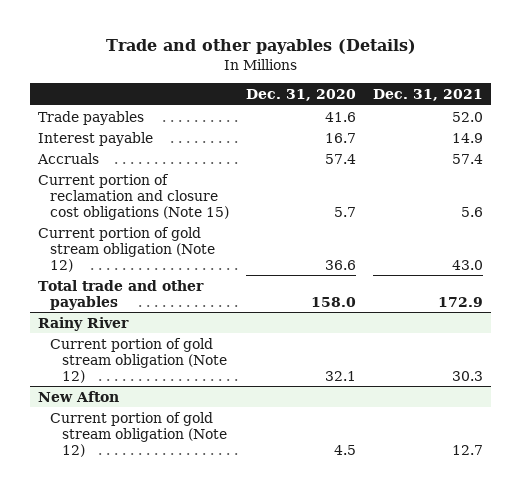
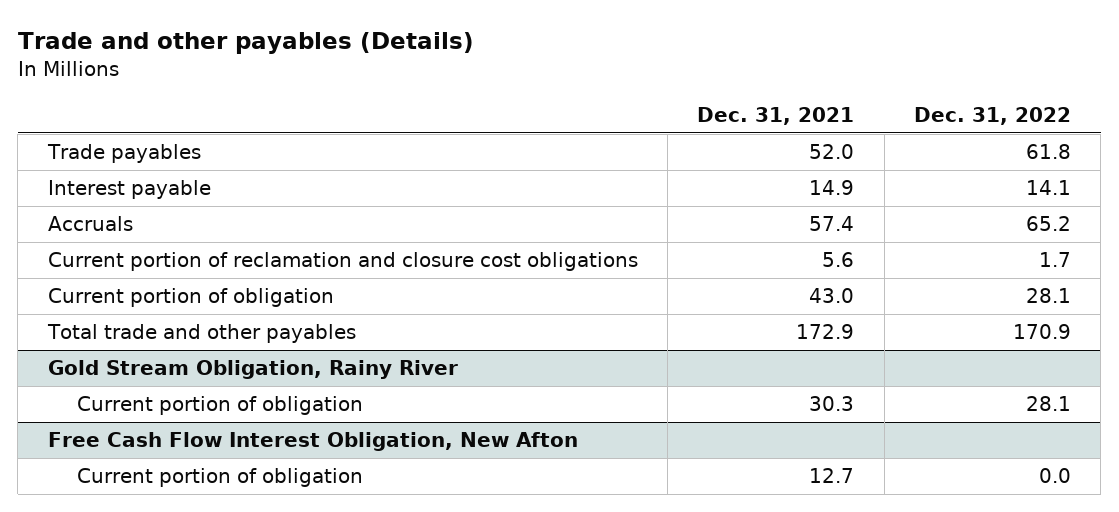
- | Dec. 31, 2020 | Dec. 31, 2021
+ | Dec. 31, 2021 | Dec. 31, 2022
- Current portion of reclamation and closure cost obligations (Note 15) | 5.7 | 5.6
- Current portion of gold stream obligation (Note 12) | 36.6 | 43.0
+ Current portion of reclamation and closure cost obligations | 5.6 | 1.7
+ Current portion of obligation | 43.0 | 28.1
- Rainy River
- Current portion of gold stream obligation (Note 12) | 32.1 | 30.3
- New Afton
- Current portion of gold stream obligation (Note 12) | 4.5 | 12.7
+ Gold Stream Obligation, Rainy River
+ Current portion of obligation | 30.3 | 28.1
+ Free Cash Flow Interest Obligation, New Afton
+ Current portion of obligation | 12.7 | 0.0

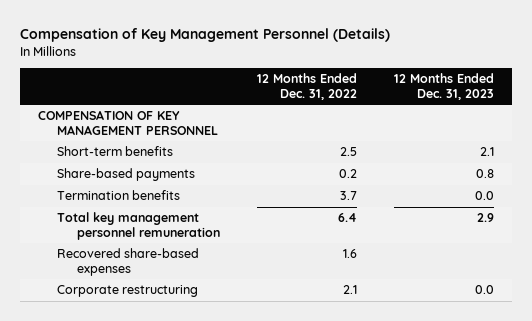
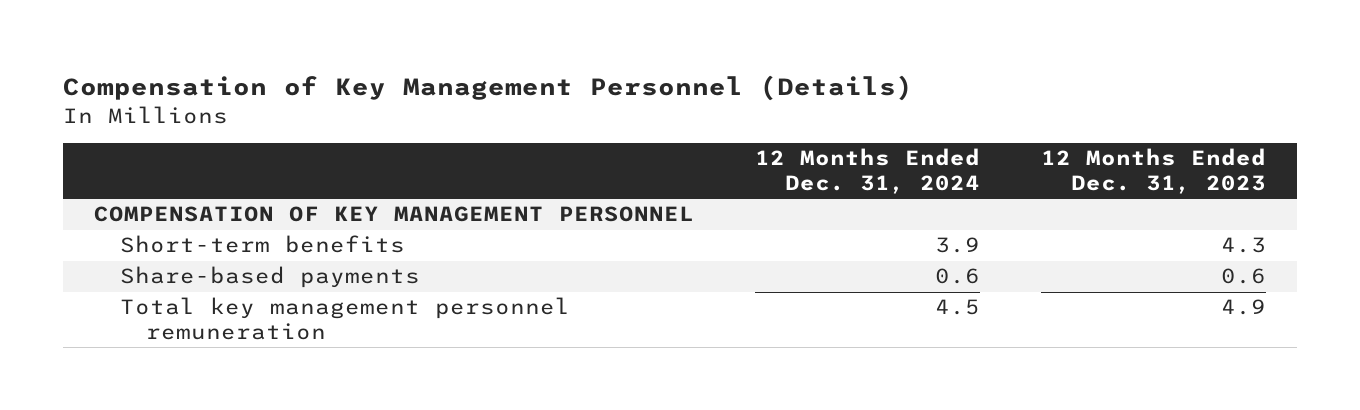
- | 12 Months Ended Dec. 31, 2022 | 12 Months Ended Dec. 31, 2023
+ | 12 Months Ended Dec. 31, 2024 | 12 Months Ended Dec. 31, 2023
- Short-term benefits | 2.5 | 2.1
- Share-based payments | 0.2 | 0.8
- Termination benefits | 3.7 | 0.0
- Total key management personnel remuneration | 6.4 | 2.9
- Recovered share-based expenses | 1.6 |
- Corporate restructuring | 2.1 | 0.0
+ Short-term benefits | 3.9 | 4.3
+ Share-based payments | 0.6 | 0.6
+ Total key management personnel remuneration | 4.5 | 4.9

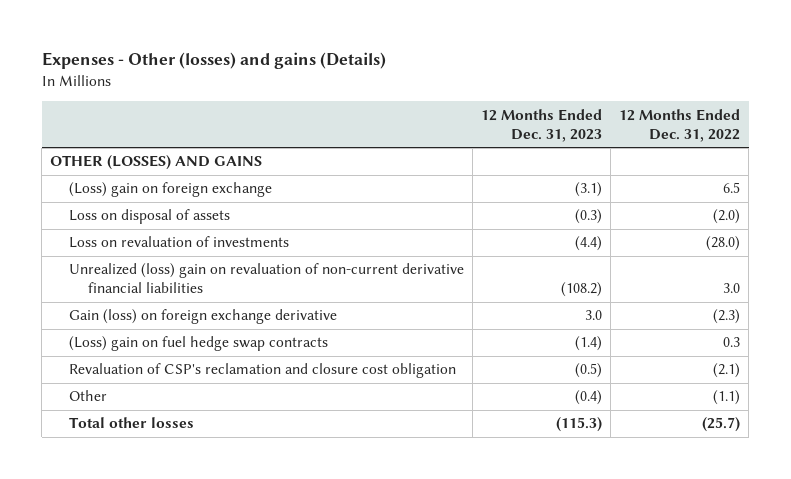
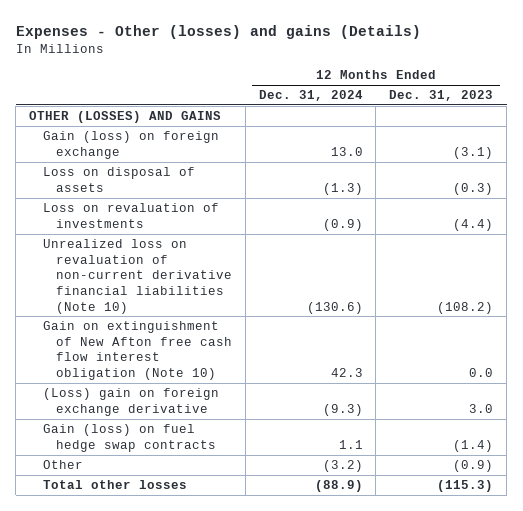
- | 12 Months Ended Dec. 31, 2023 | 12 Months Ended Dec. 31, 2022
+ | 12 Months Ended Dec. 31, 2024 | 12 Months Ended Dec. 31, 2023
- (Loss) gain on foreign exchange | (3.1) | 6.5
+ Gain (loss) on foreign exchange | 13.0 | (3.1)
- Unrealized (loss) gain on revaluation of non-current derivative financial liabilities | (108.2) | 3.0
- Gain (loss) on foreign exchange derivative | 3.0 | (2.3)
- (Loss) gain on fuel hedge swap contracts | (1.4) | 0.3
- Revaluation of CSP's reclamation and closure cost obligation | (0.5) | (2.1)
- Other | (0.4) | (1.1)
+ Unrealized loss on revaluation of non-current derivative financial liabilities (Note 10) | (130.6) | (108.2)
+ Gain on extinguishment of New Afton free cash flow interest obligation (Note 10) | 42.3 | 0.0
+ (Loss) gain on foreign exchange derivative | (9.3) | 3.0
+ Gain (loss) on fuel hedge swap contracts | 1.1 | (1.4)
+ Other | (3.2) | (0.9)

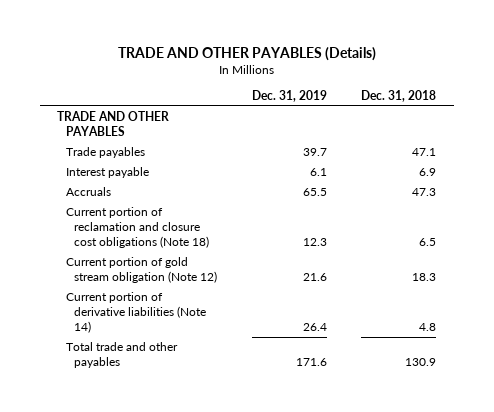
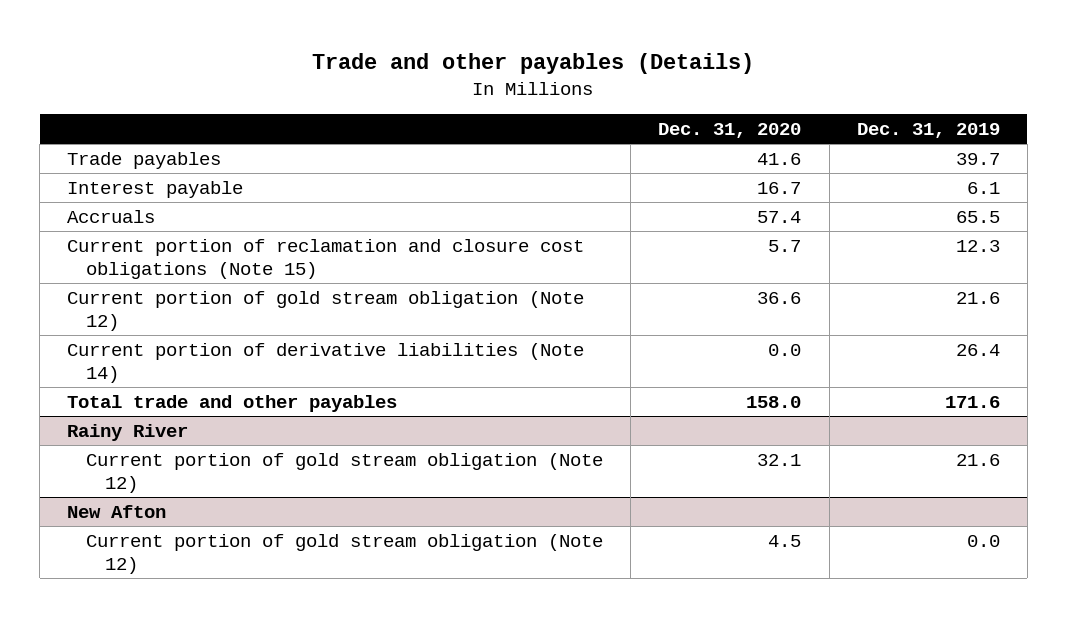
- TRADE AND OTHER PAYABLES (Details)
+ Trade and other payables (Details)
- | Dec. 31, 2019 | Dec. 31, 2018
+ | Dec. 31, 2020 | Dec. 31, 2019
- TRADE AND OTHER PAYABLES
- Current portion of reclamation and closure cost obligations (Note 18) | 12.3 | 6.5
+ Current portion of reclamation and closure cost obligations (Note 15) | 5.7 | 12.3
+ Rainy River
+ Current portion of gold stream obligation (Note 12) | 32.1 | 21.6
+ New Afton
+ Current portion of gold stream obligation (Note 12) | 4.5 | 0.0

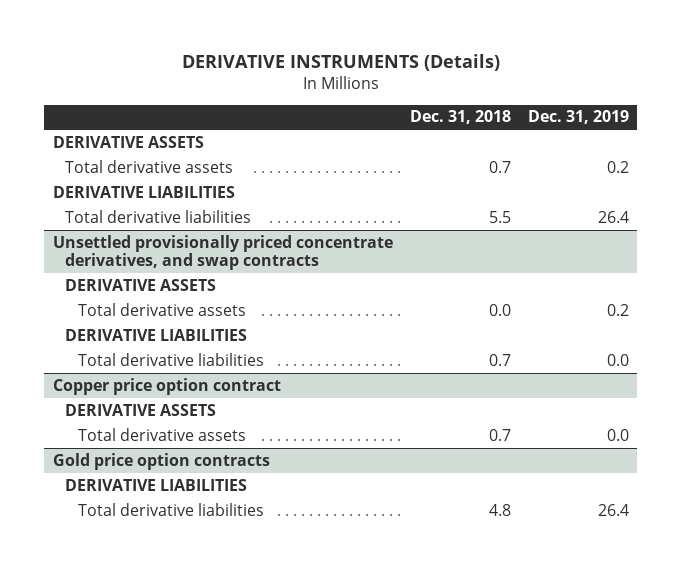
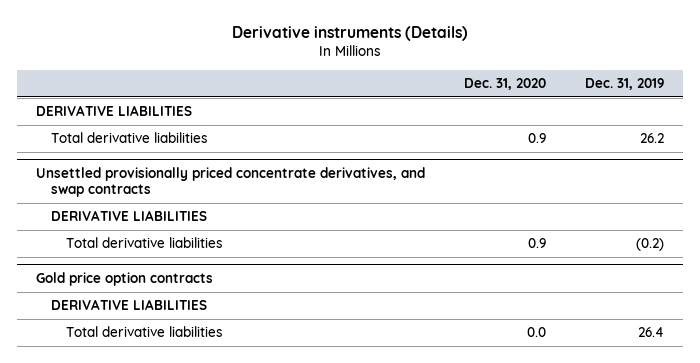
- DERIVATIVE INSTRUMENTS (Details)
+ Derivative instruments (Details)
- | Dec. 31, 2018 | Dec. 31, 2019
+ | Dec. 31, 2020 | Dec. 31, 2019
- DERIVATIVE ASSETS
- Total derivative assets | 0.7 | 0.2
- Total derivative liabilities | 5.5 | 26.4
+ Total derivative liabilities | 0.9 | 26.2
@ Unsettled provisionally priced concentrate derivatives, and swap contracts
- DERIVATIVE ASSETS
- Total derivative assets | 0.0 | 0.2
- Total derivative liabilities | 0.7 | 0.0
- Copper price option contract
- DERIVATIVE ASSETS
- Total derivative assets | 0.7 | 0.0
@ Unsettled provisionally priced concentrate derivatives, and swap contracts
+ Total derivative liabilities | 0.9 | (0.2)

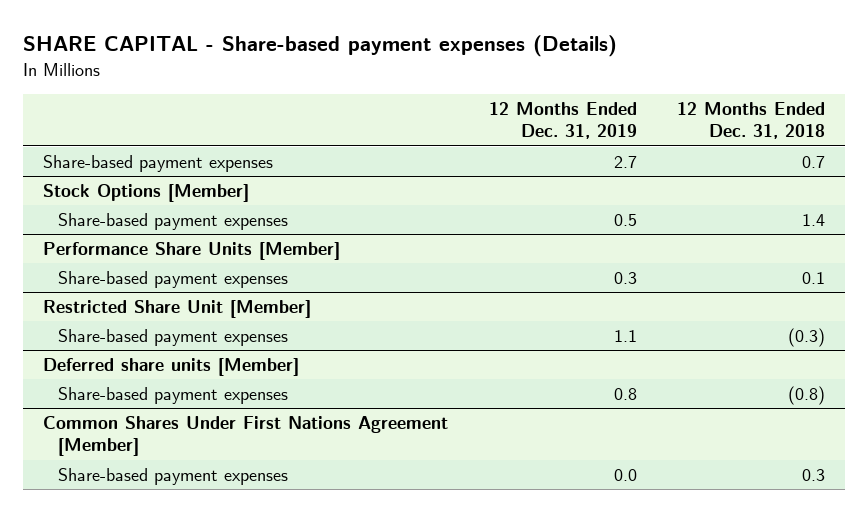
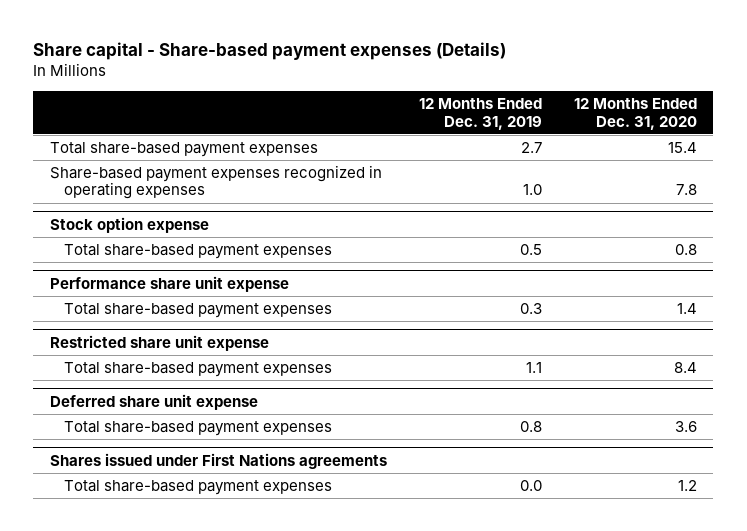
- SHARE CAPITAL - Share-based payment expenses (Details)
+ Share capital - Share-based payment expenses (Details)
- | 12 Months Ended Dec. 31, 2019 | 12 Months Ended Dec. 31, 2018
+ | 12 Months Ended Dec. 31, 2019 | 12 Months Ended Dec. 31, 2020
- Share-based payment expenses | 2.7 | 0.7
- Stock Options [Member]
- Share-based payment expenses | 0.5 | 1.4
- Performance Share Units [Member]
- Share-based payment expenses | 0.3 | 0.1
- Restricted Share Unit [Member]
- Share-based payment expenses | 1.1 | (0.3)
- Deferred share units [Member]
- Share-based payment expenses | 0.8 | (0.8)
- Common Shares Under First Nations Agreement [Member]
- Share-based payment expenses | 0.0 | 0.3
+ Total share-based payment expenses | 2.7 | 15.4
+ Share-based payment expenses recognized in operating expenses | 1.0 | 7.8
+ Stock option expense
+ Total share-based payment expenses | 0.5 | 0.8
+ Performance share unit expense
+ Total share-based payment expenses | 0.3 | 1.4
+ Restricted share unit expense
+ Total share-based payment expenses | 1.1 | 8.4
+ Deferred share unit expense
+ Total share-based payment expenses | 0.8 | 3.6
+ Shares issued under First Nations agreements
+ Total share-based payment expenses | 0.0 | 1.2

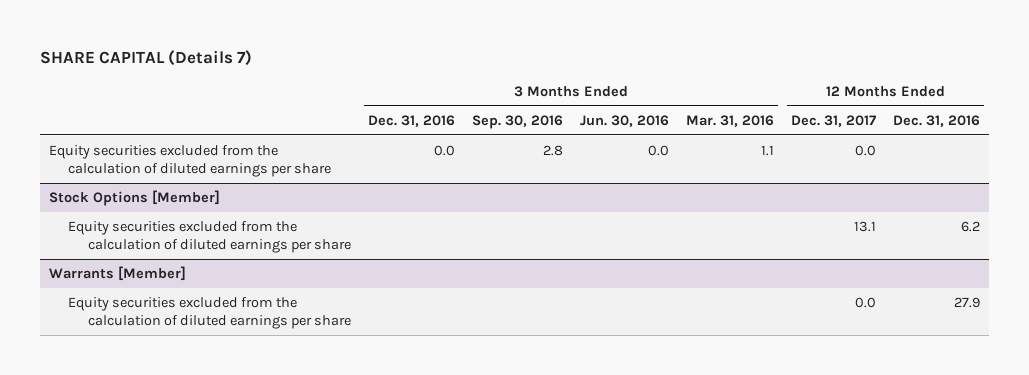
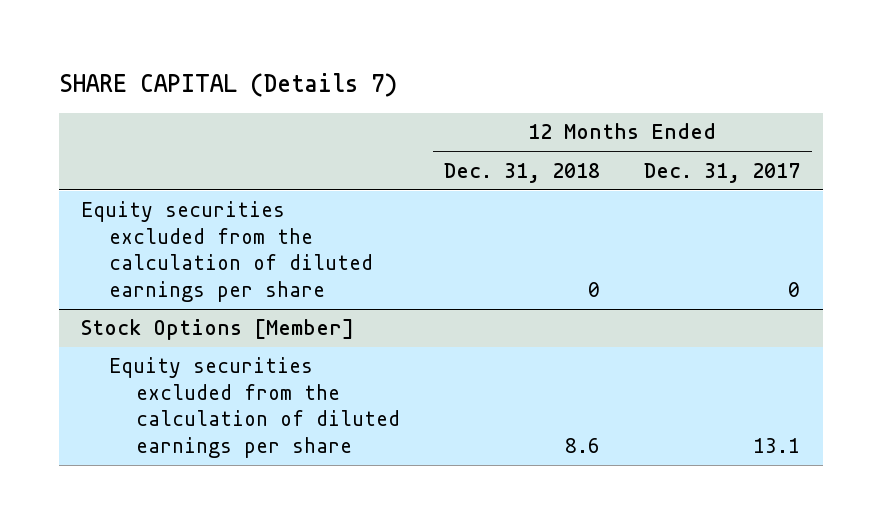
- | 3 Months Ended Dec. 31, 2016 | 3 Months Ended Sep. 30, 2016 | 3 Months Ended Jun. 30, 2016 | 3 Months Ended Mar. 31, 2016 | 12 Months Ended Dec. 31, 2017 | 12 Months Ended Dec. 31, 2016
+ | 12 Months Ended Dec. 31, 2018 | 12 Months Ended Dec. 31, 2017
- Equity securities excluded from the calculation of diluted earnings per share | 0.0 | 2.8 | 0.0 | 1.1 | 0.0 |
+ Equity securities excluded from the calculation of diluted earnings per share | 0 | 0
- Warrants [Member]
- Equity securities excluded from the calculation of diluted earnings per share | | | | | 0.0 | 27.9

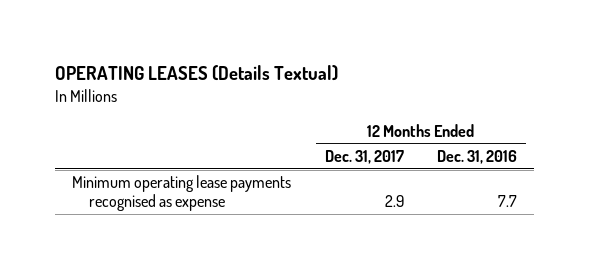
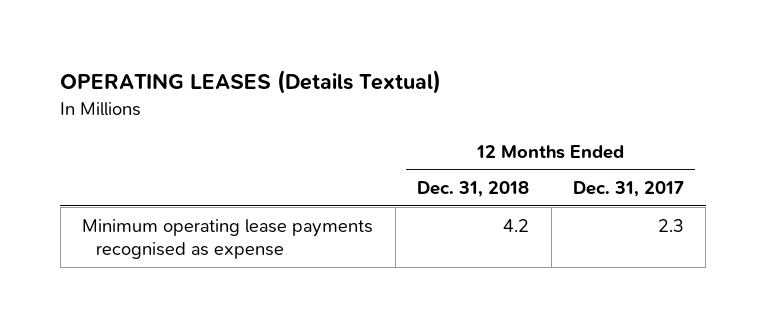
- | 12 Months Ended Dec. 31, 2017 | 12 Months Ended Dec. 31, 2016
+ | 12 Months Ended Dec. 31, 2018 | 12 Months Ended Dec. 31, 2017
- Minimum operating lease payments recognised as expense | 2.9 | 7.7
+ Minimum operating lease payments recognised as expense | 4.2 | 2.3

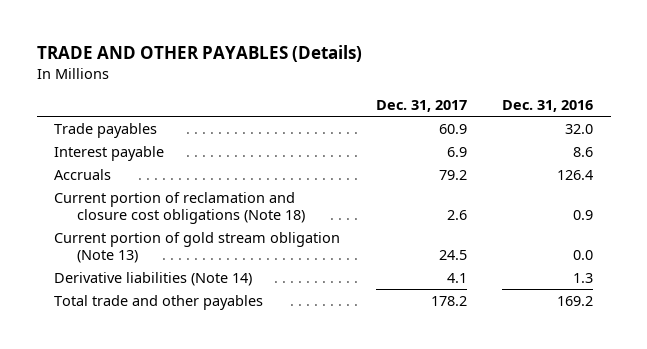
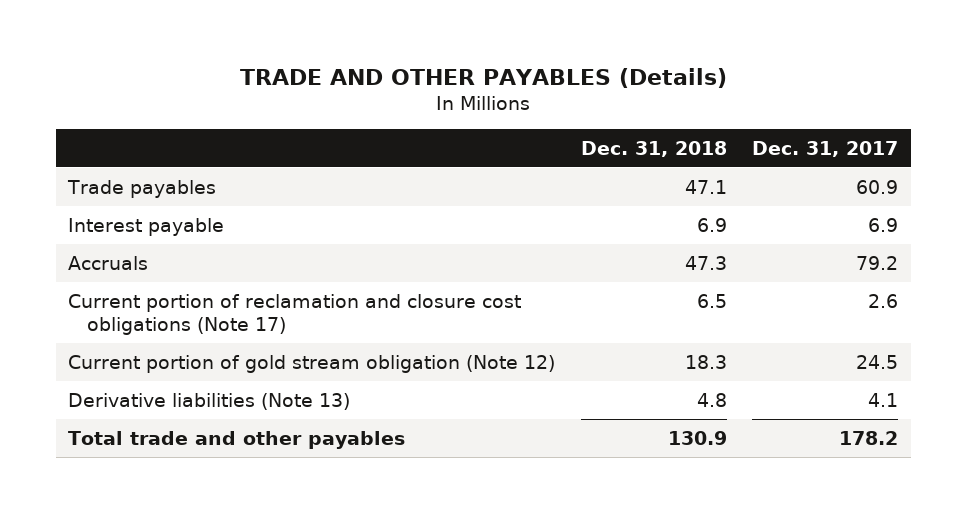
- | Dec. 31, 2017 | Dec. 31, 2016
+ | Dec. 31, 2018 | Dec. 31, 2017
- Current portion of reclamation and closure cost obligations (Note 18) | 2.6 | 0.9
- Current portion of gold stream obligation (Note 13) | 24.5 | 0.0
- Derivative liabilities (Note 14) | 4.1 | 1.3
+ Current portion of reclamation and closure cost obligations (Note 17) | 6.5 | 2.6
+ Current portion of gold stream obligation (Note 12) | 18.3 | 24.5
+ Derivative liabilities (Note 13) | 4.8 | 4.1

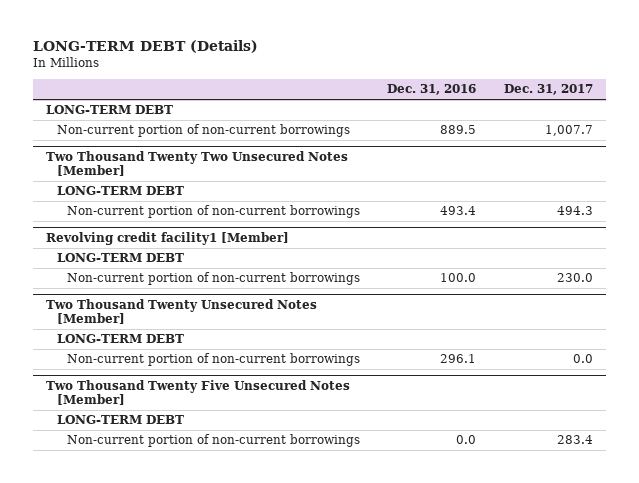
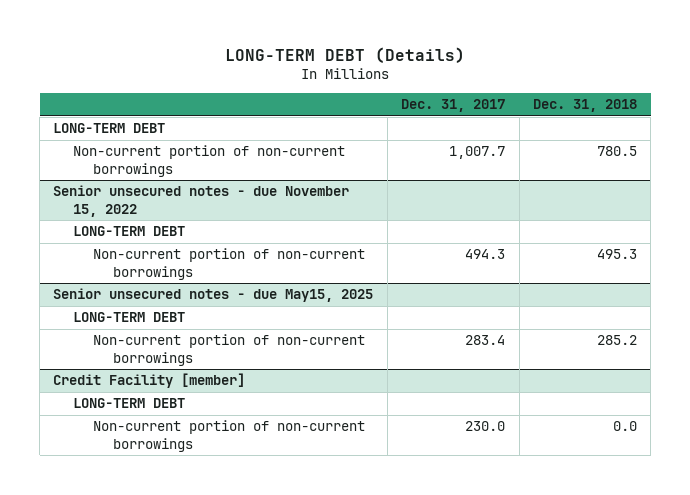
- | Dec. 31, 2016 | Dec. 31, 2017
+ | Dec. 31, 2017 | Dec. 31, 2018
- Two Thousand Twenty Two Unsecured Notes [Member]
+ Senior unsecured notes - due November 15, 2022
- Revolving credit facility1 [Member]
- LONG-TERM DEBT
- Non-current portion of non-current borrowings | 100.0 | 230.0
- Two Thousand Twenty Unsecured Notes [Member]
- LONG-TERM DEBT
- Non-current portion of non-current borrowings | 296.1 | 0.0
- Two Thousand Twenty Five Unsecured Notes [Member]
+ Senior unsecured notes - due May15, 2025
+ Credit Facility [member]
+ LONG-TERM DEBT
+ Non-current portion of non-current borrowings | 230.0 | 0.0

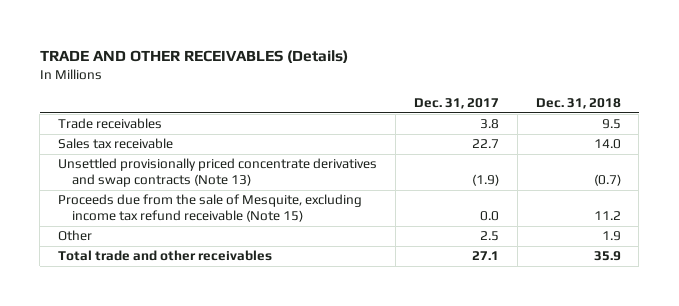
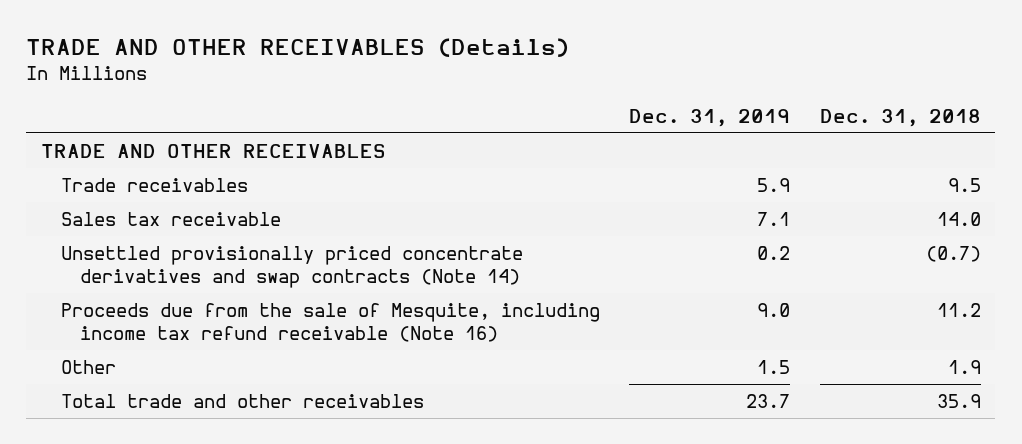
- | Dec. 31, 2017 | Dec. 31, 2018
+ | Dec. 31, 2019 | Dec. 31, 2018
+ TRADE AND OTHER RECEIVABLES
- Unsettled provisionally priced concentrate derivatives and swap contracts (Note 13) | (1.9) | (0.7)
- Proceeds due from the sale of Mesquite, excluding income tax refund receivable (Note 15) | 0.0 | 11.2
+ Unsettled provisionally priced concentrate derivatives and swap contracts (Note 14) | 0.2 | (0.7)
+ Proceeds due from the sale of Mesquite, including income tax refund receivable (Note 16) | 9.0 | 11.2

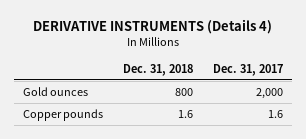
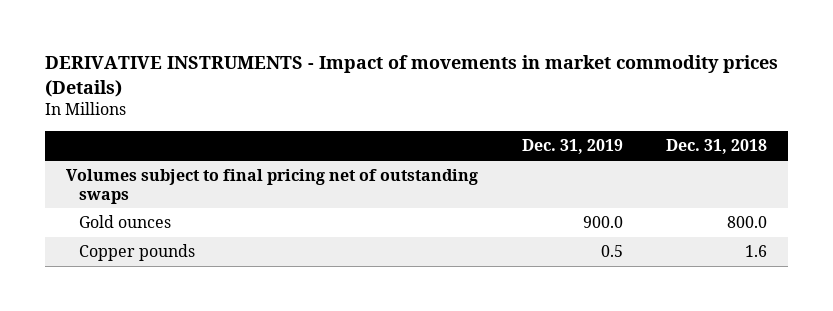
- DERIVATIVE INSTRUMENTS (Details 4)
+ DERIVATIVE INSTRUMENTS - Impact of movements in market commodity prices (Details)
- | Dec. 31, 2018 | Dec. 31, 2017
+ | Dec. 31, 2019 | Dec. 31, 2018
- Gold ounces | 800 | 2,000
+ Volumes subject to final pricing net of outstanding swaps
+ Gold ounces | 900.0 | 800.0

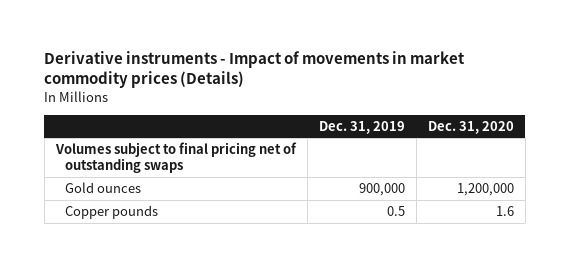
- DERIVATIVE INSTRUMENTS - Impact of movements in market commodity prices (Details)
+ Derivative instruments - Impact of movements in market commodity prices (Details)
- | Dec. 31, 2019 | Dec. 31, 2018
+ | Dec. 31, 2019 | Dec. 31, 2020
- Gold ounces | 900.0 | 800.0
+ Gold ounces | 900,000 | 1,200,000

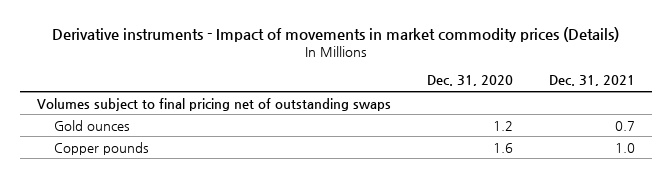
- | Dec. 31, 2019 | Dec. 31, 2020
+ | Dec. 31, 2020 | Dec. 31, 2021
- Gold ounces | 900,000 | 1,200,000
+ Gold ounces | 1.2 | 0.7

